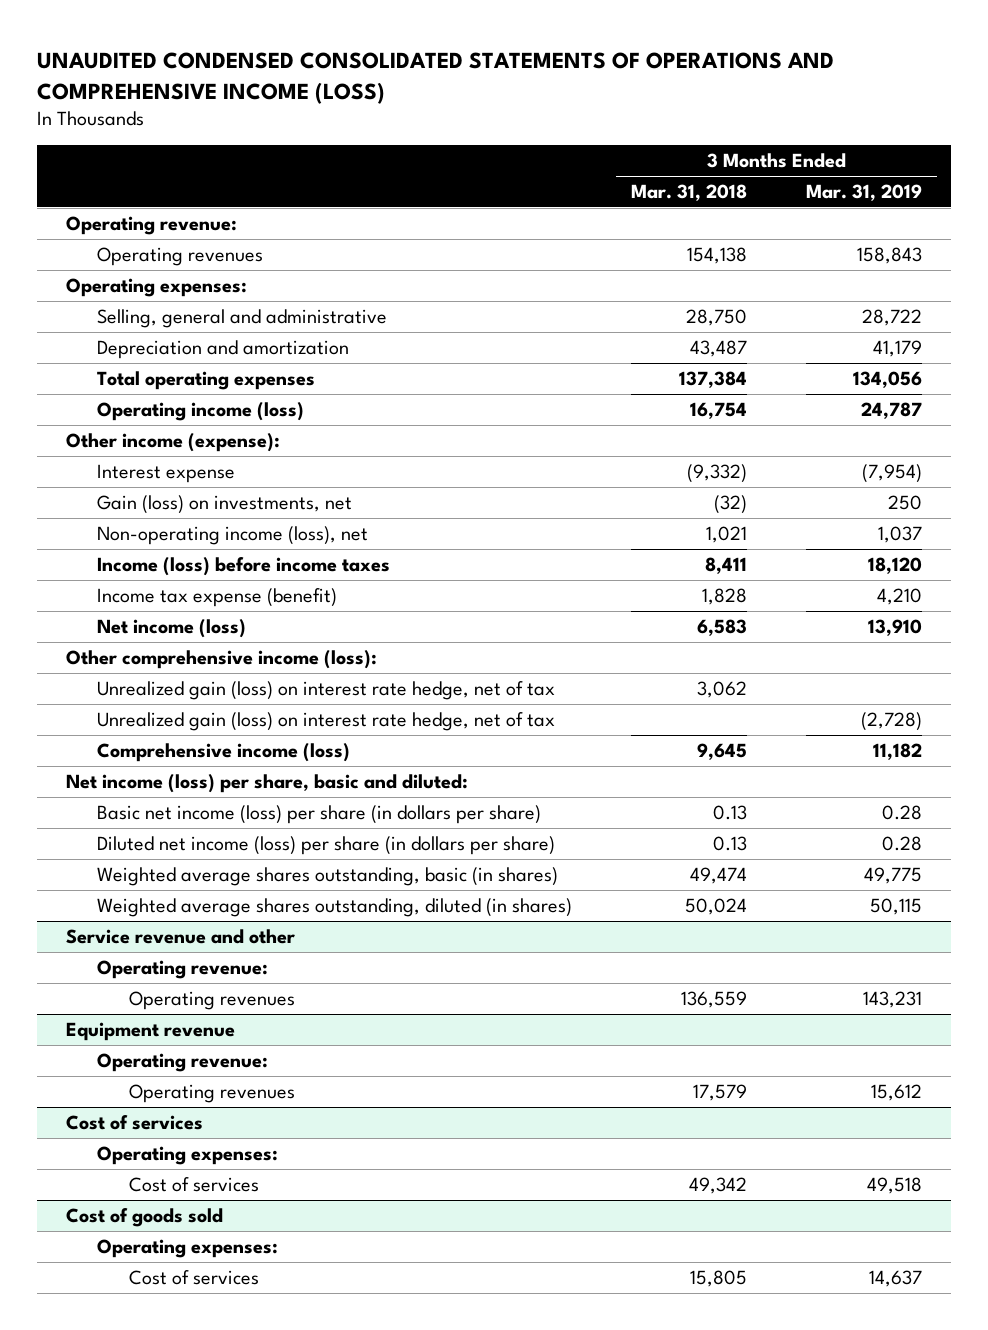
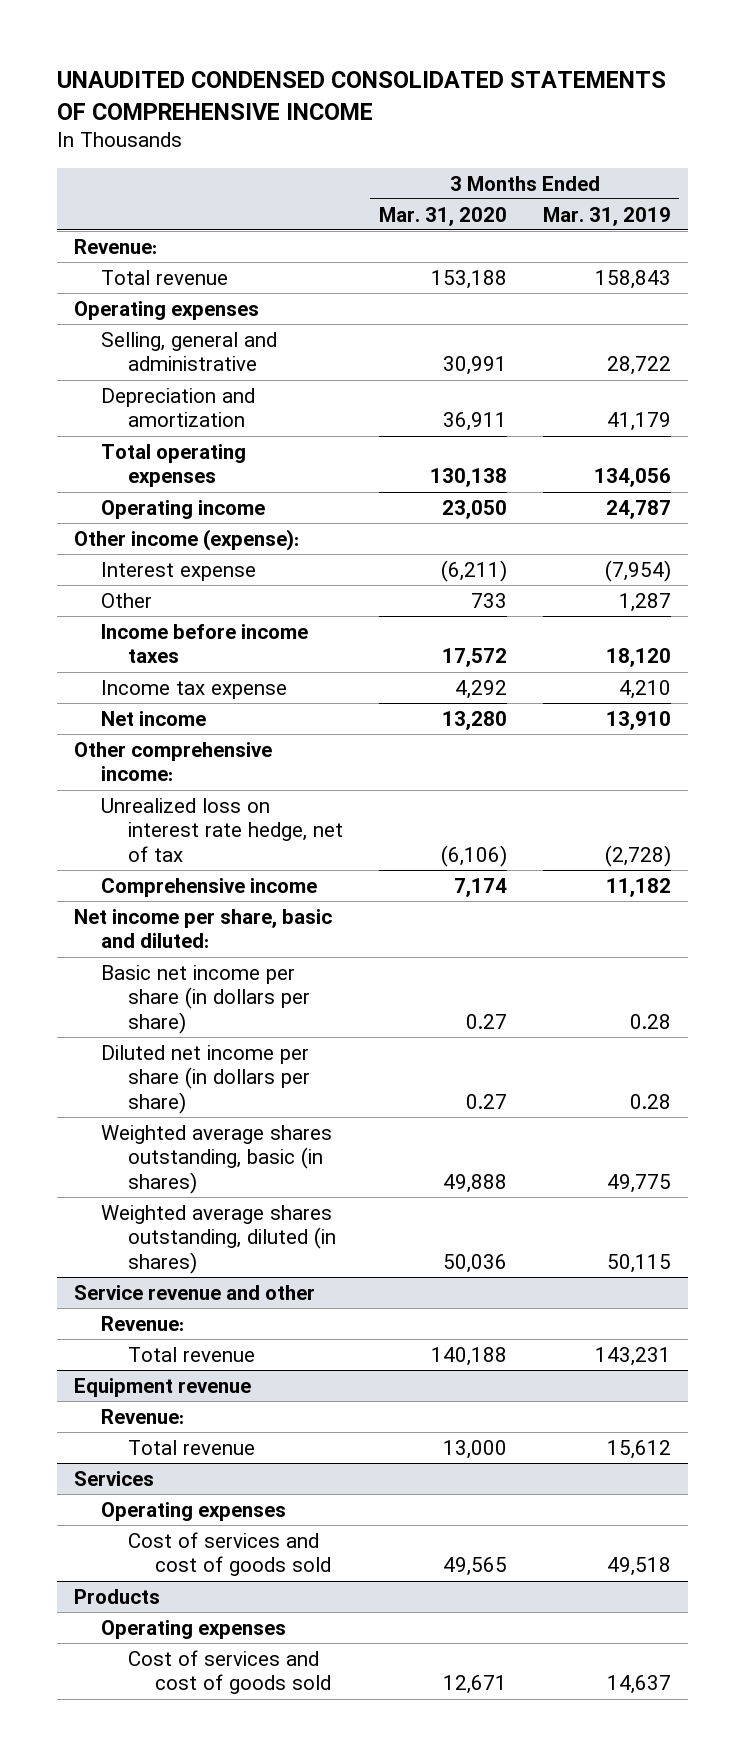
- UNAUDITED CONDENSED CONSOLIDATED STATEMENTS OF OPERATIONS AND COMPREHENSIVE INCOME (LOSS)
+ UNAUDITED CONDENSED CONSOLIDATED STATEMENTS OF COMPREHENSIVE INCOME
- | 3 Months Ended Mar. 31, 2018 | 3 Months Ended Mar. 31, 2019
+ | 3 Months Ended Mar. 31, 2020 | 3 Months Ended Mar. 31, 2019
- Operating revenue:
- Operating revenues | 154,138 | 158,843
- Operating expenses:
+ Revenue:
+ Total revenue | 153,188 | 158,843
+ Operating expenses
- Operating income (loss) | 16,754 | 24,787
+ Operating income | 23,050 | 24,787
- Gain (loss) on investments, net | (32) | 250
- Non-operating income (loss), net | 1,021 | 1,037
- Income (loss) before income taxes | 8,411 | 18,120
- Income tax expense (benefit) | 1,828 | 4,210
- Net income (loss) | 6,583 | 13,910
- Other comprehensive income (loss):
- Unrealized gain (loss) on interest rate hedge, net of tax | 3,062 |
- Unrealized gain (loss) on interest rate hedge, net of tax | | (2,728)
- Comprehensive income (loss) | 9,645 | 11,182
- Net income (loss) per share, basic and diluted:
- Basic net income (loss) per share (in dollars per share) | 0.13 | 0.28
- Diluted net income (loss) per share (in dollars per share) | 0.13 | 0.28
+ Other | 733 | 1,287
+ Income before income taxes | 17,572 | 18,120
+ Income tax expense | 4,292 | 4,210
+ Net income | 13,280 | 13,910
+ Other comprehensive income:
+ Unrealized loss on interest rate hedge, net of tax | (6,106) | (2,728)
+ Comprehensive income | 7,174 | 11,182
+ Net income per share, basic and diluted:
+ Basic net income per share (in dollars per share) | 0.27 | 0.28
+ Diluted net income per share (in dollars per share) | 0.27 | 0.28
@ Service revenue and other
- Operating revenue:
- Operating revenues | 136,559 | 143,231
+ Revenue:
+ Total revenue | 140,188 | 143,231
@ Equipment revenue
- Operating revenue:
- Operating revenues | 17,579 | 15,612
- Cost of services
- Operating expenses:
- Cost of services | 49,342 | 49,518
- Cost of goods sold
- Operating expenses:
- Cost of services | 15,805 | 14,637
@ Equipment revenue
+ Revenue:
+ Total revenue | 13,000 | 15,612
+ Services
+ Operating expenses
+ Cost of services and cost of goods sold | 49,565 | 49,518
+ Products
+ Operating expenses
+ Cost of services and cost of goods sold | 12,671 | 14,637

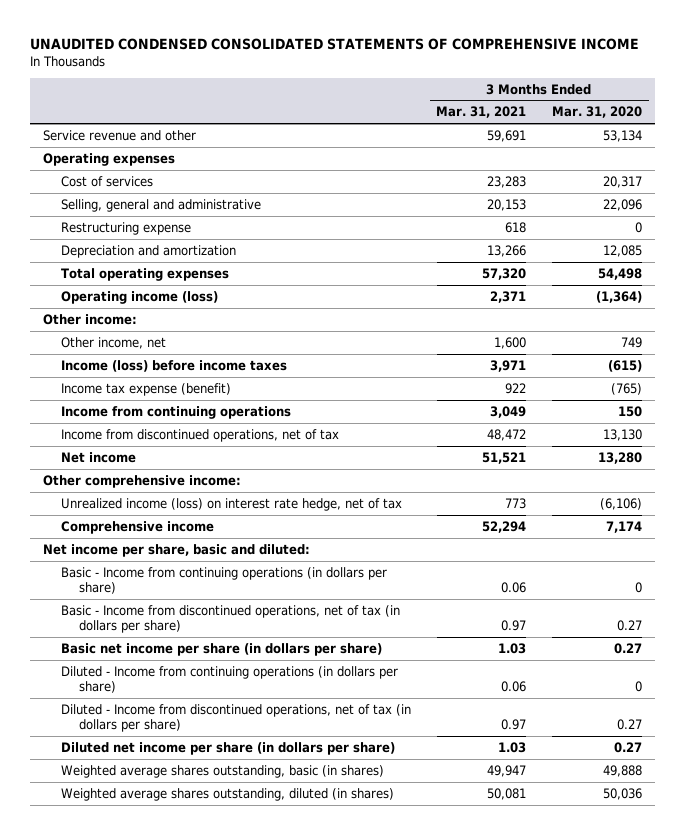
- | 3 Months Ended Mar. 31, 2020 | 3 Months Ended Mar. 31, 2019
+ | 3 Months Ended Mar. 31, 2021 | 3 Months Ended Mar. 31, 2020
- Revenue:
- Total revenue | 153,188 | 158,843
+ Service revenue and other | 59,691 | 53,134
- Selling, general and administrative | 30,991 | 28,722
- Depreciation and amortization | 36,911 | 41,179
- Total operating expenses | 130,138 | 134,056
- Operating income | 23,050 | 24,787
- Other income (expense):
- Interest expense | (6,211) | (7,954)
- Other | 733 | 1,287
- Income before income taxes | 17,572 | 18,120
- Income tax expense | 4,292 | 4,210
+ Cost of services | 23,283 | 20,317
+ Selling, general and administrative | 20,153 | 22,096
+ Restructuring expense | 618 | 0
+ Depreciation and amortization | 13,266 | 12,085
+ Total operating expenses | 57,320 | 54,498
+ Operating income (loss) | 2,371 | (1,364)
+ Other income:
+ Other income, net | 1,600 | 749
+ Income (loss) before income taxes | 3,971 | (615)
+ Income tax expense (benefit) | 922 | (765)
+ Income from continuing operations | 3,049 | 150
+ Income from discontinued operations, net of tax | 48,472 | 13,130
- Unrealized loss on interest rate hedge, net of tax | (6,106) | (2,728)
+ Unrealized income (loss) on interest rate hedge, net of tax | 773 | (6,106)
+ Basic - Income from continuing operations (in dollars per share) | 0.06 | 0
+ Basic - Income from discontinued operations, net of tax (in dollars per share) | 0.97 | 0.27
+ Diluted - Income from continuing operations (in dollars per share) | 0.06 | 0
+ Diluted - Income from discontinued operations, net of tax (in dollars per share) | 0.97 | 0.27
- Service revenue and other
- Revenue:
- Total revenue | 140,188 | 143,231
- Equipment revenue
- Revenue:
- Total revenue | 13,000 | 15,612
- Services
- Operating expenses
- Cost of services and cost of goods sold | 49,565 | 49,518
- Products
- Operating expenses
- Cost of services and cost of goods sold | 12,671 | 14,637

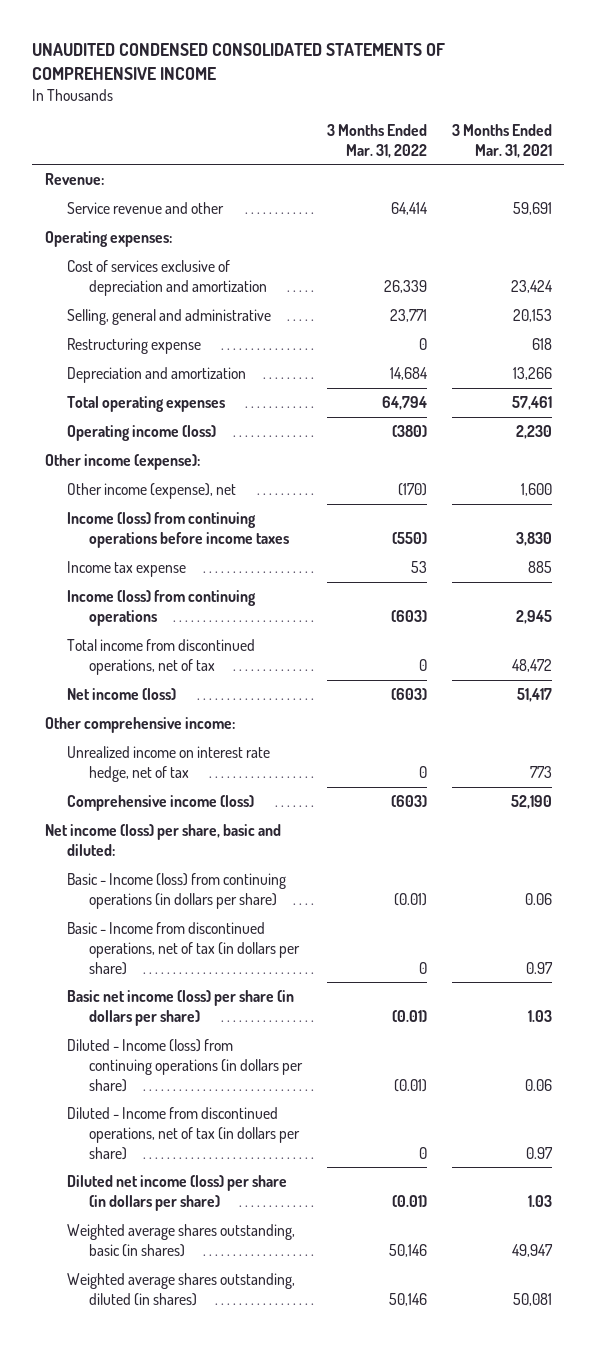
- | 3 Months Ended Mar. 31, 2021 | 3 Months Ended Mar. 31, 2020
+ | 3 Months Ended Mar. 31, 2022 | 3 Months Ended Mar. 31, 2021
+ Revenue:
- Operating expenses
- Cost of services | 23,283 | 20,317
+ Operating expenses:
+ Cost of services exclusive of depreciation and amortization | 26,339 | 23,424
- Total operating expenses | 57,320 | 54,498
- Operating income (loss) | 2,371 | (1,364)
- Other income:
- Other income, net | 1,600 | 749
- Income (loss) before income taxes | 3,971 | (615)
- Income tax expense (benefit) | 922 | (765)
- Income from continuing operations | 3,049 | 150
- Income from discontinued operations, net of tax | 48,472 | 13,130
- Net income | 51,521 | 13,280
+ Total operating expenses | 64,794 | 57,461
+ Operating income (loss) | (380) | 2,230
+ Other income (expense):
+ Other income (expense), net | (170) | 1,600
+ Income (loss) from continuing operations before income taxes | (550) | 3,830
+ Income tax expense | 53 | 885
+ Income (loss) from continuing operations | (603) | 2,945
+ Total income from discontinued operations, net of tax | 0 | 48,472
+ Net income (loss) | (603) | 51,417
- Unrealized income (loss) on interest rate hedge, net of tax | 773 | (6,106)
- Comprehensive income | 52,294 | 7,174
- Net income per share, basic and diluted:
- Basic - Income from continuing operations (in dollars per share) | 0.06 | 0
+ Unrealized income on interest rate hedge, net of tax | 0 | 773
+ Comprehensive income (loss) | (603) | 52,190
+ Net income (loss) per share, basic and diluted:
+ Basic - Income (loss) from continuing operations (in dollars per share) | (0.01) | 0.06
- Basic net income per share (in dollars per share) | 1.03 | 0.27
- Diluted - Income from continuing operations (in dollars per share) | 0.06 | 0
+ Basic net income (loss) per share (in dollars per share) | (0.01) | 1.03
+ Diluted - Income (loss) from continuing operations (in dollars per share) | (0.01) | 0.06
- Diluted net income per share (in dollars per share) | 1.03 | 0.27
+ Diluted net income (loss) per share (in dollars per share) | (0.01) | 1.03

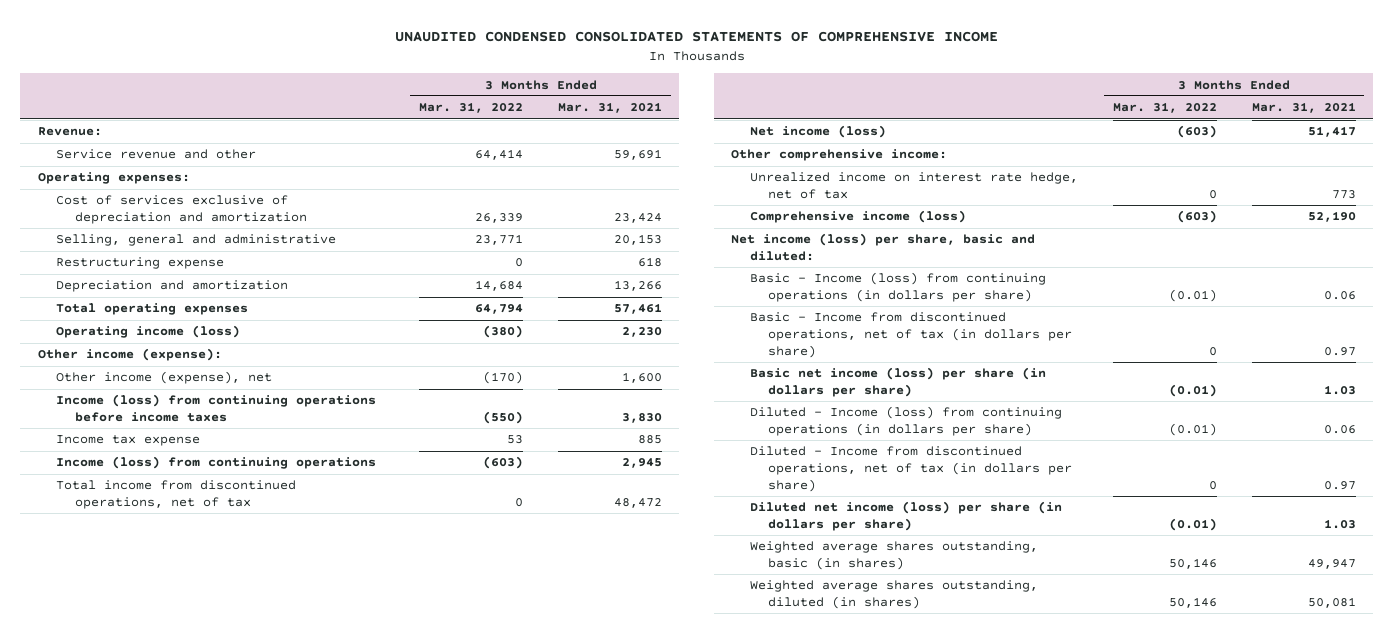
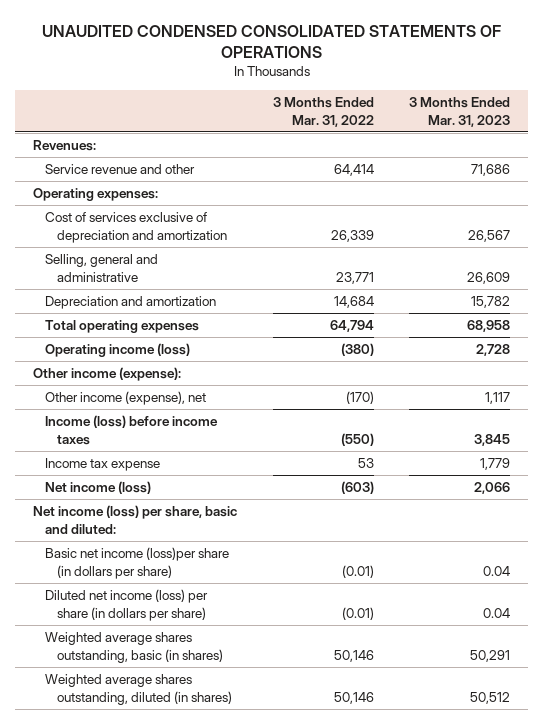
- UNAUDITED CONDENSED CONSOLIDATED STATEMENTS OF COMPREHENSIVE INCOME
+ UNAUDITED CONDENSED CONSOLIDATED STATEMENTS OF OPERATIONS
- | 3 Months Ended Mar. 31, 2022 | 3 Months Ended Mar. 31, 2021
+ | 3 Months Ended Mar. 31, 2022 | 3 Months Ended Mar. 31, 2023
- Revenue:
+ Revenues:
- Restructuring expense | 0 | 618
- Income (loss) from continuing operations before income taxes | (550) | 3,830
+ Income (loss) before income taxes | (550) | 3,845
- Income (loss) from continuing operations | (603) | 2,945
- Total income from discontinued operations, net of tax | 0 | 48,472
- Other comprehensive income:
- Unrealized income on interest rate hedge, net of tax | 0 | 773
- Comprehensive income (loss) | (603) | 52,190
- Basic - Income (loss) from continuing operations (in dollars per share) | (0.01) | 0.06
- Basic - Income from discontinued operations, net of tax (in dollars per share) | 0 | 0.97
- Basic net income (loss) per share (in dollars per share) | (0.01) | 1.03
- Diluted - Income (loss) from continuing operations (in dollars per share) | (0.01) | 0.06
- Diluted - Income from discontinued operations, net of tax (in dollars per share) | 0 | 0.97
+ Basic net income (loss)per share (in dollars per share) | (0.01) | 0.04

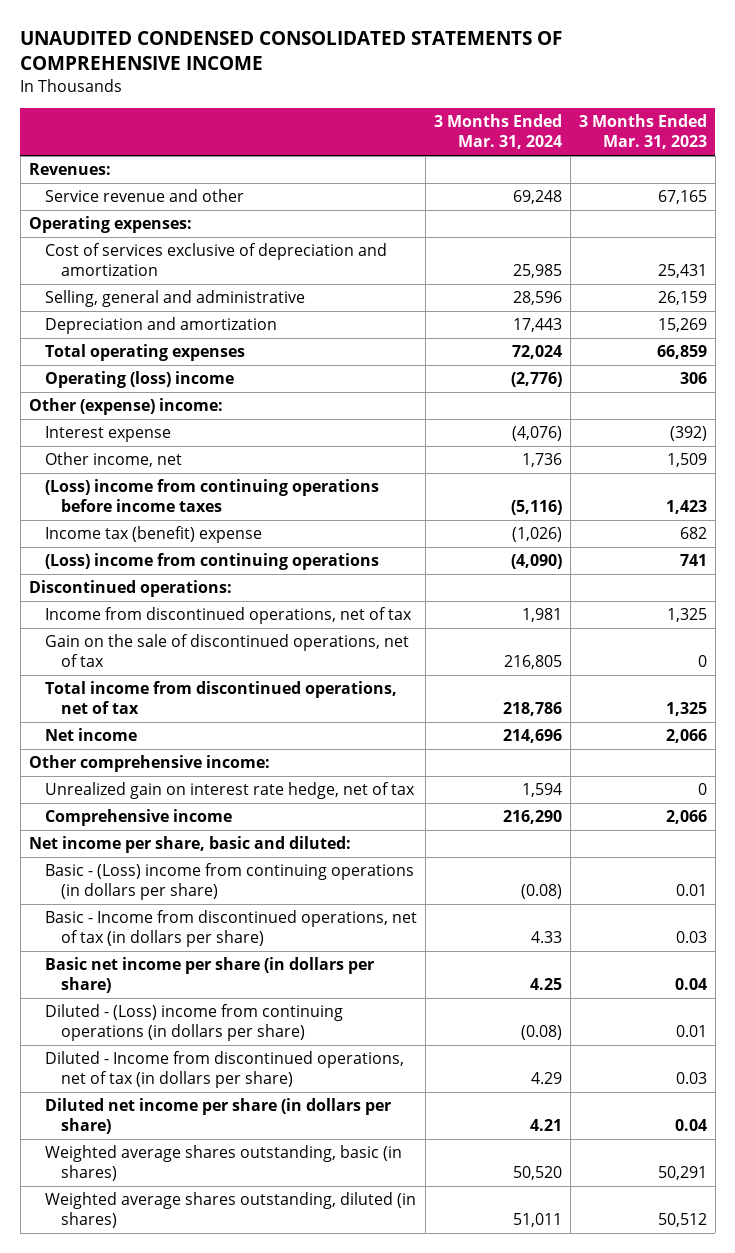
- UNAUDITED CONDENSED CONSOLIDATED STATEMENTS OF OPERATIONS
+ UNAUDITED CONDENSED CONSOLIDATED STATEMENTS OF COMPREHENSIVE INCOME
- | 3 Months Ended Mar. 31, 2022 | 3 Months Ended Mar. 31, 2023
+ | 3 Months Ended Mar. 31, 2024 | 3 Months Ended Mar. 31, 2023
- Service revenue and other | 64,414 | 71,686
+ Service revenue and other | 69,248 | 67,165
- Cost of services exclusive of depreciation and amortization | 26,339 | 26,567
- Selling, general and administrative | 23,771 | 26,609
- Depreciation and amortization | 14,684 | 15,782
- Total operating expenses | 64,794 | 68,958
- Operating income (loss) | (380) | 2,728
- Other income (expense):
- Other income (expense), net | (170) | 1,117
- Income (loss) before income taxes | (550) | 3,845
- Income tax expense | 53 | 1,779
- Net income (loss) | (603) | 2,066
- Net income (loss) per share, basic and diluted:
- Basic net income (loss)per share (in dollars per share) | (0.01) | 0.04
- Diluted net income (loss) per share (in dollars per share) | (0.01) | 0.04
+ Cost of services exclusive of depreciation and amortization | 25,985 | 25,431
+ Selling, general and administrative | 28,596 | 26,159
+ Depreciation and amortization | 17,443 | 15,269
+ Total operating expenses | 72,024 | 66,859
+ Operating (loss) income | (2,776) | 306
+ Other (expense) income:
+ Interest expense | (4,076) | (392)
+ Other income, net | 1,736 | 1,509
+ (Loss) income from continuing operations before income taxes | (5,116) | 1,423
+ Income tax (benefit) expense | (1,026) | 682
+ (Loss) income from continuing operations | (4,090) | 741
+ Discontinued operations:
+ Income from discontinued operations, net of tax | 1,981 | 1,325
+ Gain on the sale of discontinued operations, net of tax | 216,805 | 0
+ Total income from discontinued operations, net of tax | 218,786 | 1,325
+ Net income | 214,696 | 2,066
+ Other comprehensive income:
+ Unrealized gain on interest rate hedge, net of tax | 1,594 | 0
+ Comprehensive income | 216,290 | 2,066
+ Net income per share, basic and diluted:
+ Basic - (Loss) income from continuing operations (in dollars per share) | (0.08) | 0.01
+ Basic - Income from discontinued operations, net of tax (in dollars per share) | 4.33 | 0.03
+ Basic net income per share (in dollars per share) | 4.25 | 0.04
+ Diluted - (Loss) income from continuing operations (in dollars per share) | (0.08) | 0.01
+ Diluted - Income from discontinued operations, net of tax (in dollars per share) | 4.29 | 0.03
+ Diluted net income per share (in dollars per share) | 4.21 | 0.04

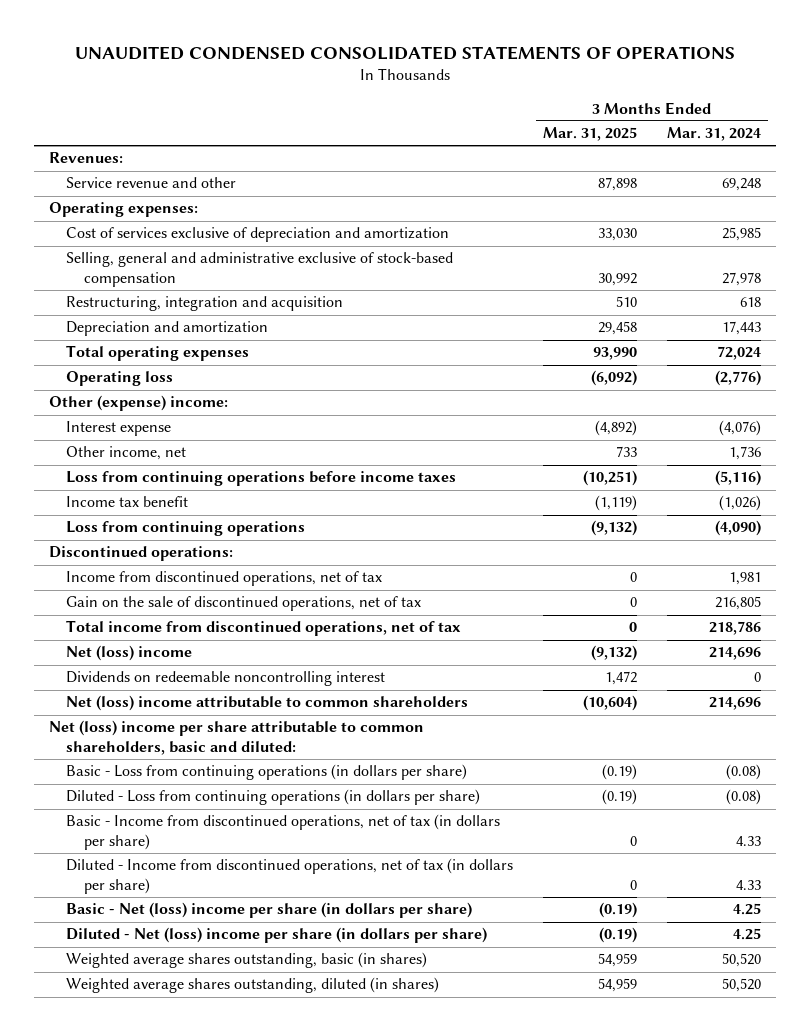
- UNAUDITED CONDENSED CONSOLIDATED STATEMENTS OF COMPREHENSIVE INCOME
+ UNAUDITED CONDENSED CONSOLIDATED STATEMENTS OF OPERATIONS
- | 3 Months Ended Mar. 31, 2024 | 3 Months Ended Mar. 31, 2023
+ | 3 Months Ended Mar. 31, 2025 | 3 Months Ended Mar. 31, 2024
- Selling, general and administrative | 28,596 | 26,159
+ Selling, general and administrative exclusive of stock-based compensation | 30,992 | 27,978
+ Restructuring, integration and acquisition | 510 | 618
- Operating (loss) income | (2,776) | 306
+ Operating loss | (6,092) | (2,776)
- (Loss) income from continuing operations before income taxes | (5,116) | 1,423
- Income tax (benefit) expense | (1,026) | 682
- (Loss) income from continuing operations | (4,090) | 741
+ Loss from continuing operations before income taxes | (10,251) | (5,116)
+ Income tax benefit | (1,119) | (1,026)
+ Loss from continuing operations | (9,132) | (4,090)
- Net income | 214,696 | 2,066
- Other comprehensive income:
- Unrealized gain on interest rate hedge, net of tax | 1,594 | 0
- Comprehensive income | 216,290 | 2,066
- Net income per share, basic and diluted:
- Basic - (Loss) income from continuing operations (in dollars per share) | (0.08) | 0.01
+ Net (loss) income | (9,132) | 214,696
+ Dividends on redeemable noncontrolling interest | 1,472 | 0
+ Net (loss) income attributable to common shareholders | (10,604) | 214,696
+ Net (loss) income per share attributable to common shareholders, basic and diluted:
+ Basic - Loss from continuing operations (in dollars per share) | (0.19) | (0.08)
+ Diluted - Loss from continuing operations (in dollars per share) | (0.19) | (0.08)
- Basic net income per share (in dollars per share) | 4.25 | 0.04
- Diluted - (Loss) income from continuing operations (in dollars per share) | (0.08) | 0.01
- Diluted - Income from discontinued operations, net of tax (in dollars per share) | 4.29 | 0.03
- Diluted net income per share (in dollars per share) | 4.21 | 0.04
+ Diluted - Income from discontinued operations, net of tax (in dollars per share) | 0 | 4.33
+ Basic - Net (loss) income per share (in dollars per share) | (0.19) | 4.25
+ Diluted - Net (loss) income per share (in dollars per share) | (0.19) | 4.25
- Weighted average shares outstanding, diluted (in shares) | 51,011 | 50,512
+ Weighted average shares outstanding, diluted (in shares) | 54,959 | 50,520

